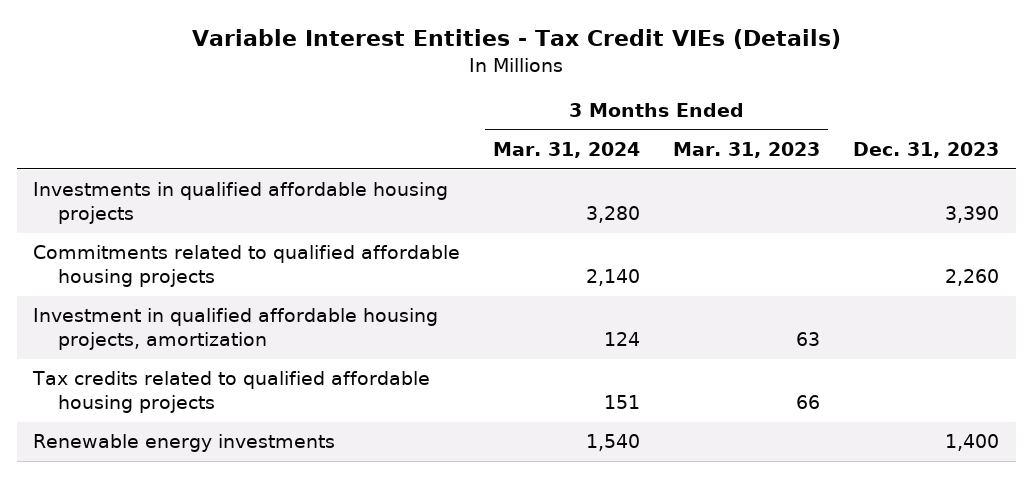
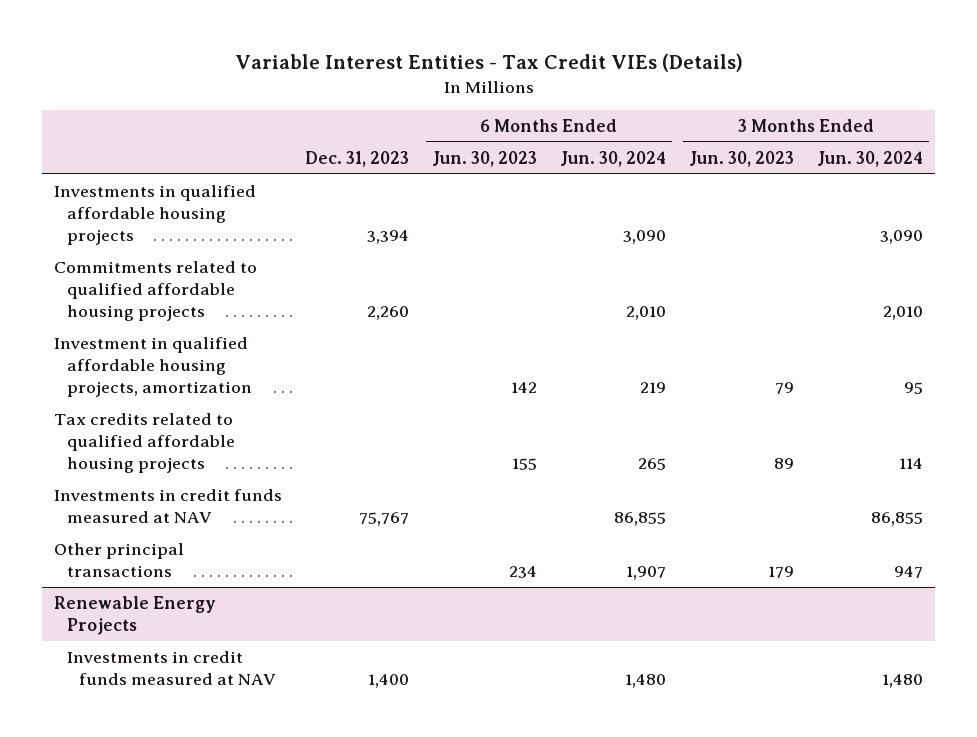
- | 3 Months Ended Mar. 31, 2024 | 3 Months Ended Mar. 31, 2023 | Dec. 31, 2023
+ | Dec. 31, 2023 | 6 Months Ended Jun. 30, 2023 | 6 Months Ended Jun. 30, 2024 | 3 Months Ended Jun. 30, 2023 | 3 Months Ended Jun. 30, 2024
- Investments in qualified affordable housing projects | 3,280 | | 3,390
+ Investments in qualified affordable housing projects | 3,394 | | 3,090 | | 3,090
- Renewable energy investments | 1,540 | | 1,400
+ Investments in credit funds measured at NAV | 75,767 | | 86,855 | | 86,855
+ Other principal transactions | | 234 | 1,907 | 179 | 947
+ Renewable Energy Projects
+ Investments in credit funds measured at NAV | 1,400 | | 1,480 | | 1,480

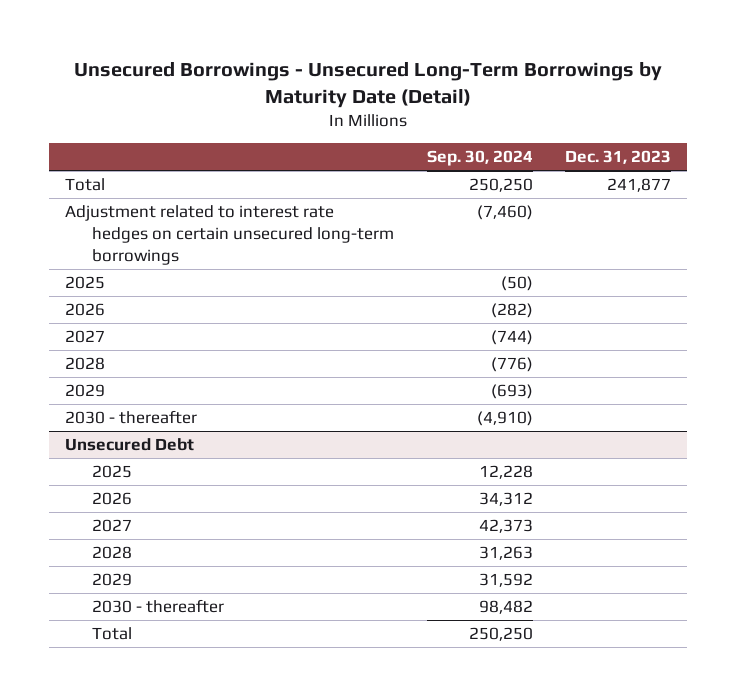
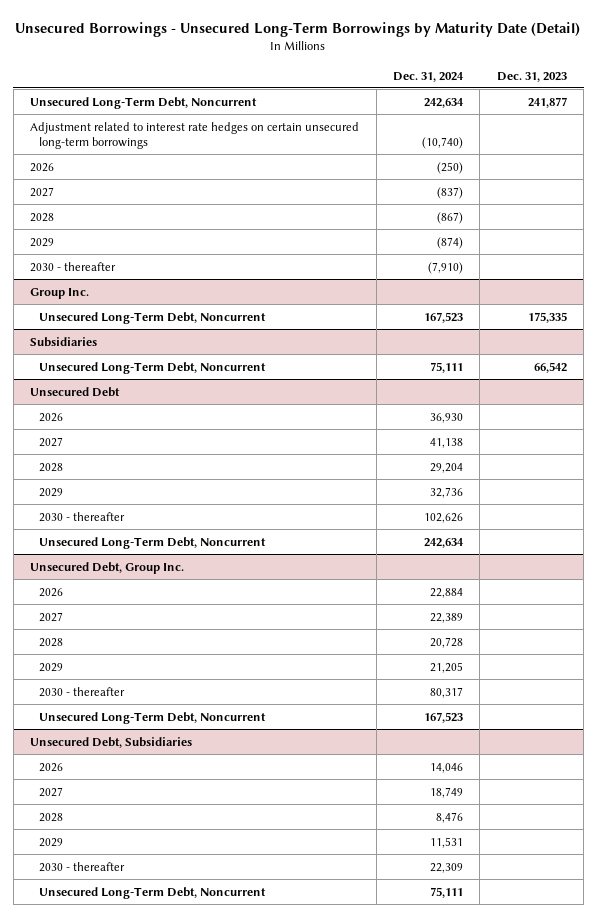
- | Sep. 30, 2024 | Dec. 31, 2023
+ | Dec. 31, 2024 | Dec. 31, 2023
- Total | 250,250 | 241,877
+ Unsecured Long-Term Debt, Noncurrent | 242,634 | 241,877
- 2025 | (50) |
+ Group Inc.
+ Unsecured Long-Term Debt, Noncurrent | 167,523 | 175,335
+ Subsidiaries
+ Unsecured Long-Term Debt, Noncurrent | 75,111 | 66,542
@ Unsecured Debt
- 2025 | 12,228 |
- Total | 250,250 |
+ Unsecured Long-Term Debt, Noncurrent | 242,634 |
+ Unsecured Debt, Group Inc.
+ 2026 | 22,884 |
+ 2027 | 22,389 |
+ 2028 | 20,728 |
+ 2029 | 21,205 |
+ 2030 - thereafter | 80,317 |
+ Unsecured Long-Term Debt, Noncurrent | 167,523 |
+ Unsecured Debt, Subsidiaries
+ 2026 | 14,046 |
+ 2027 | 18,749 |
+ 2028 | 8,476 |
+ 2029 | 11,531 |
+ 2030 - thereafter | 22,309 |
+ Unsecured Long-Term Debt, Noncurrent | 75,111 |

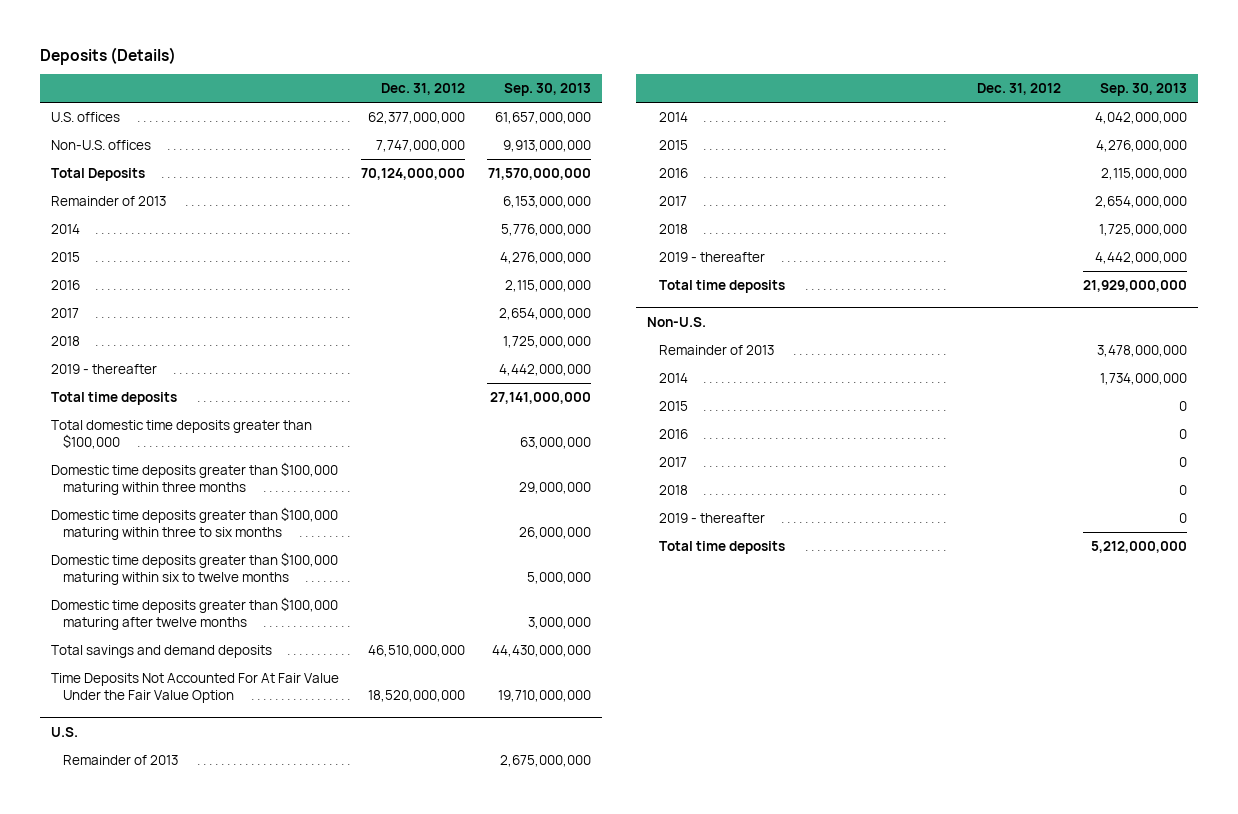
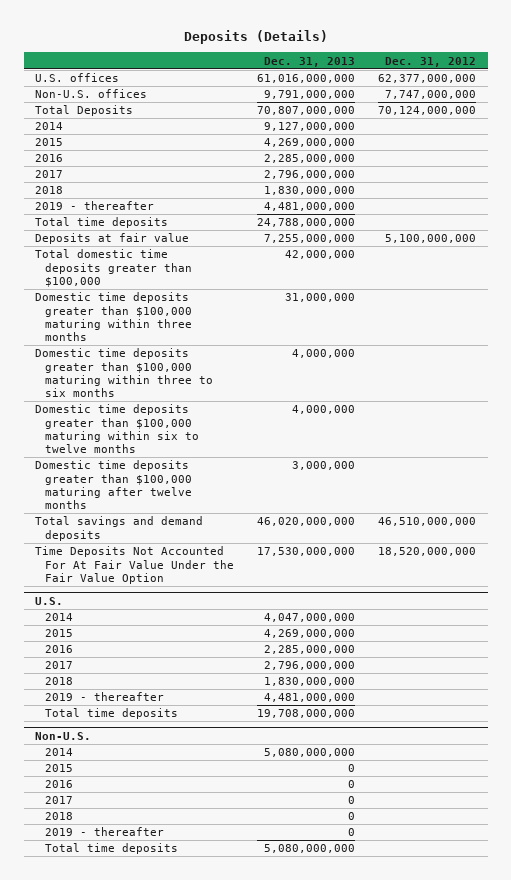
- | Dec. 31, 2012 | Sep. 30, 2013
+ | Dec. 31, 2013 | Dec. 31, 2012
- Remainder of 2013 | | 6,153,000,000
+ Deposits at fair value | 7,255,000,000 | 5,100,000,000
@ U.S.
- Remainder of 2013 | | 2,675,000,000
@ Non-U.S.
- Remainder of 2013 | | 3,478,000,000

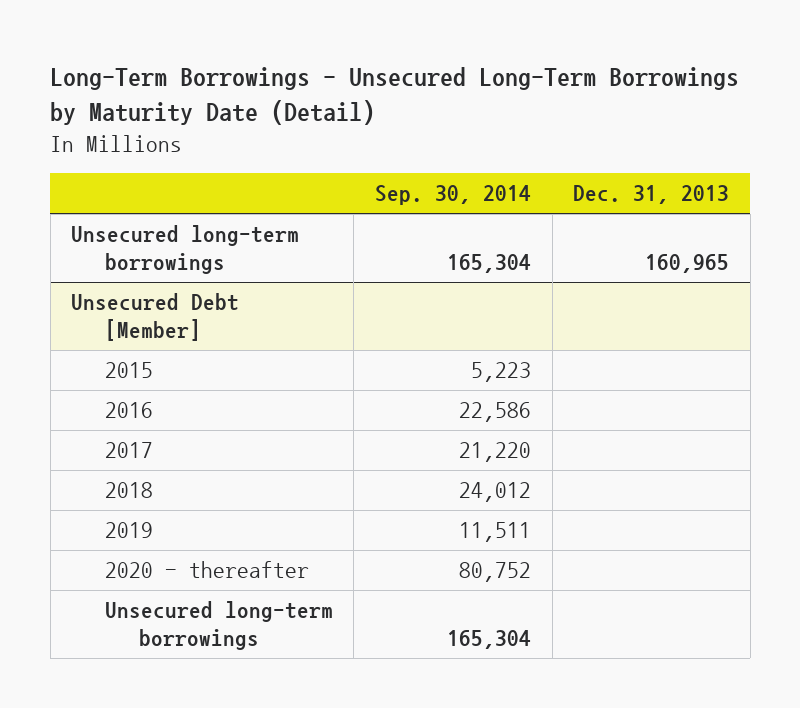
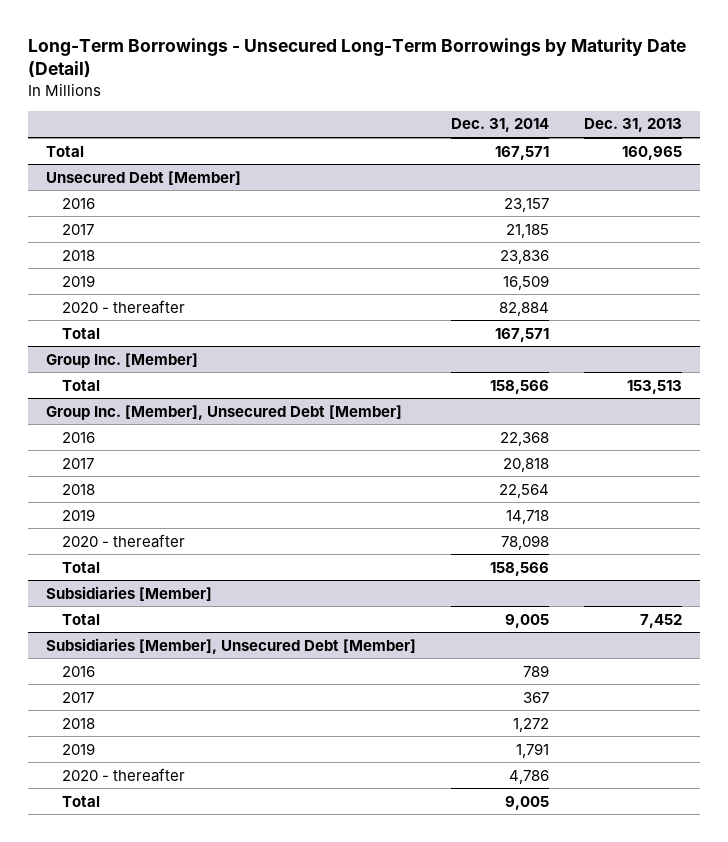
- | Sep. 30, 2014 | Dec. 31, 2013
+ | Dec. 31, 2014 | Dec. 31, 2013
- Unsecured long-term borrowings | 165,304 | 160,965
+ Total | 167,571 | 160,965
@ Unsecured Debt [Member]
- 2015 | 5,223 |
- Unsecured long-term borrowings | 165,304 |
+ Total | 167,571 |
+ Group Inc. [Member]
+ Total | 158,566 | 153,513
+ Group Inc. [Member], Unsecured Debt [Member]
+ 2016 | 22,368 |
+ 2017 | 20,818 |
+ 2018 | 22,564 |
+ 2019 | 14,718 |
+ 2020 - thereafter | 78,098 |
+ Total | 158,566 |
+ Subsidiaries [Member]
+ Total | 9,005 | 7,452
+ Subsidiaries [Member], Unsecured Debt [Member]
+ 2016 | 789 |
+ 2017 | 367 |
+ 2018 | 1,272 |
+ 2019 | 1,791 |
+ 2020 - thereafter | 4,786 |
+ Total | 9,005 |

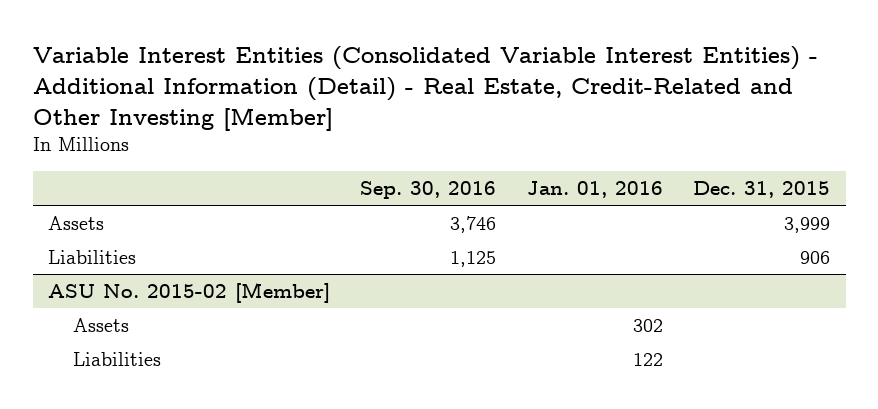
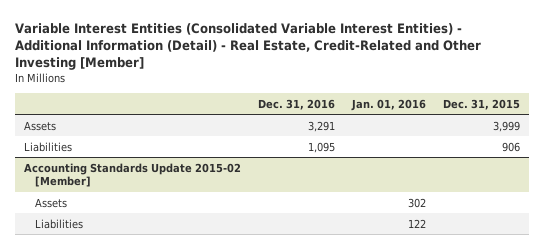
- | Sep. 30, 2016 | Jan. 01, 2016 | Dec. 31, 2015
+ | Dec. 31, 2016 | Jan. 01, 2016 | Dec. 31, 2015
- ASU No. 2015-02 [Member]
+ Accounting Standards Update 2015-02 [Member]

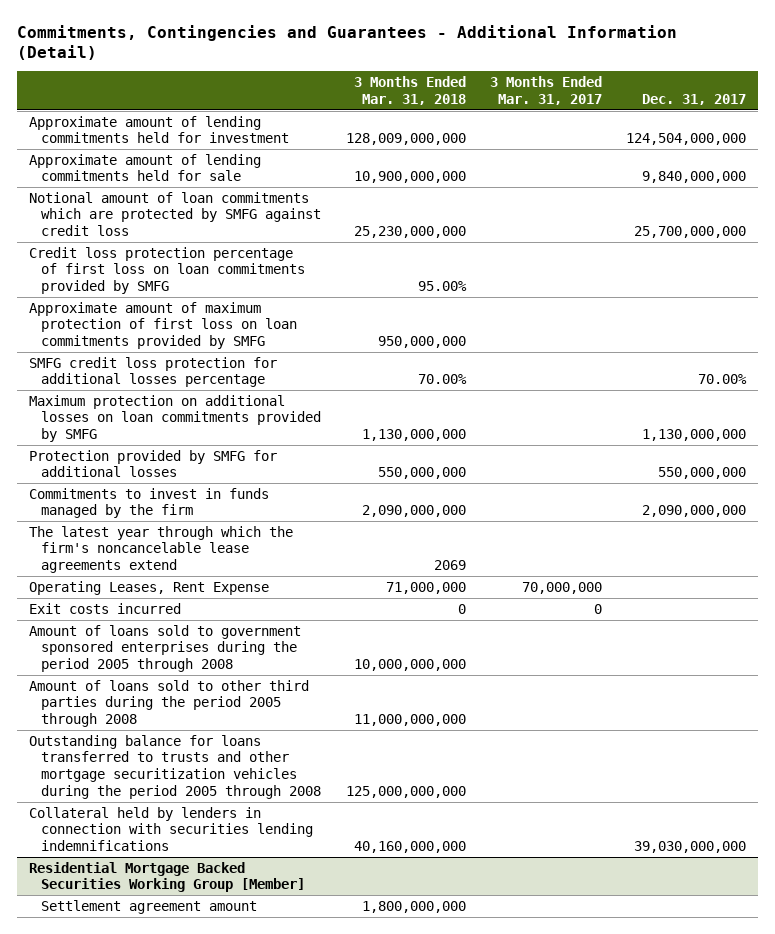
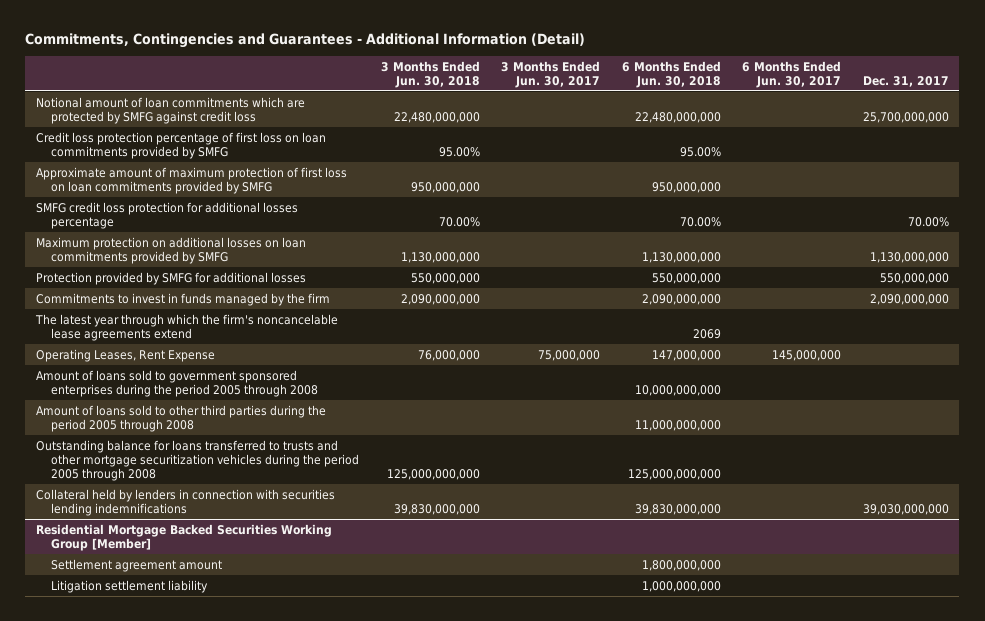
- | 3 Months Ended Mar. 31, 2018 | 3 Months Ended Mar. 31, 2017 | Dec. 31, 2017
+ | 3 Months Ended Jun. 30, 2018 | 3 Months Ended Jun. 30, 2017 | 6 Months Ended Jun. 30, 2018 | 6 Months Ended Jun. 30, 2017 | Dec. 31, 2017
- Approximate amount of lending commitments held for investment | 128,009,000,000 | | 124,504,000,000
- Approximate amount of lending commitments held for sale | 10,900,000,000 | | 9,840,000,000
- Exit costs incurred | 0 | 0 |
@ Residential Mortgage Backed Securities Working Group [Member]
+ Litigation settlement liability | | | 1,000,000,000 | |

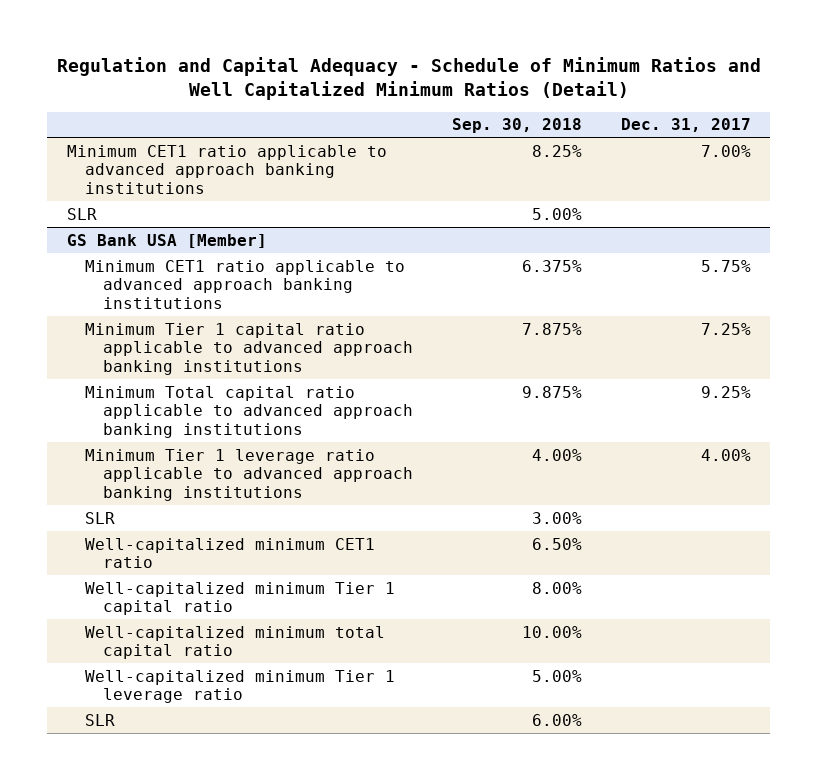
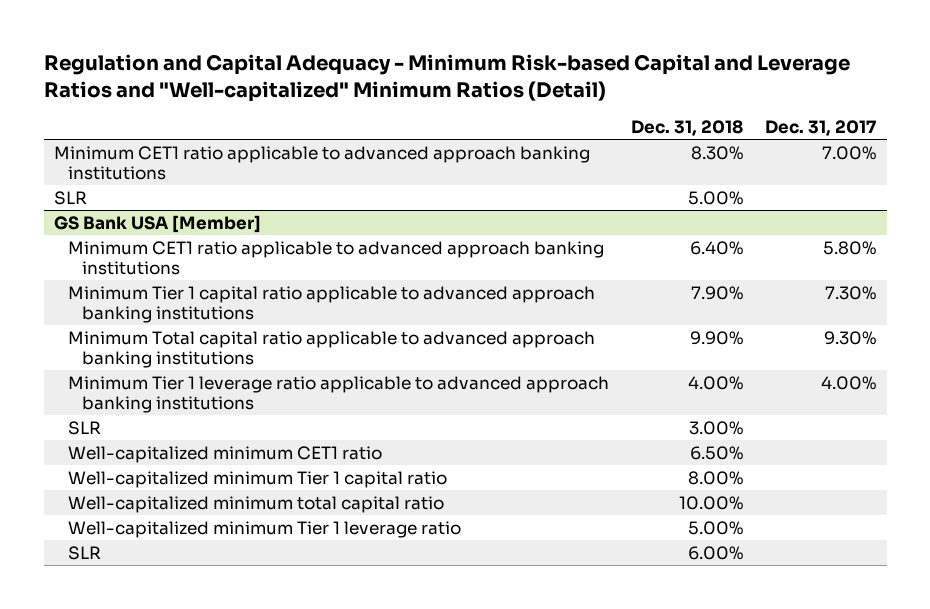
- Regulation and Capital Adequacy - Schedule of Minimum Ratios and Well Capitalized Minimum Ratios (Detail)
+ Regulation and Capital Adequacy - Minimum Risk-based Capital and Leverage Ratios and "Well-capitalized" Minimum Ratios (Detail)
- | Sep. 30, 2018 | Dec. 31, 2017
+ | Dec. 31, 2018 | Dec. 31, 2017
@ GS Bank USA [Member]
- Minimum CET1 ratio applicable to advanced approach banking institutions | 6.375% | 5.75%
- Minimum Tier 1 capital ratio applicable to advanced approach banking institutions | 7.875% | 7.25%
- Minimum Total capital ratio applicable to advanced approach banking institutions | 9.875% | 9.25%
+ Minimum CET1 ratio applicable to advanced approach banking institutions | 6.40% | 5.80%
+ Minimum Tier 1 capital ratio applicable to advanced approach banking institutions | 7.90% | 7.30%
+ Minimum Total capital ratio applicable to advanced approach banking institutions | 9.90% | 9.30%

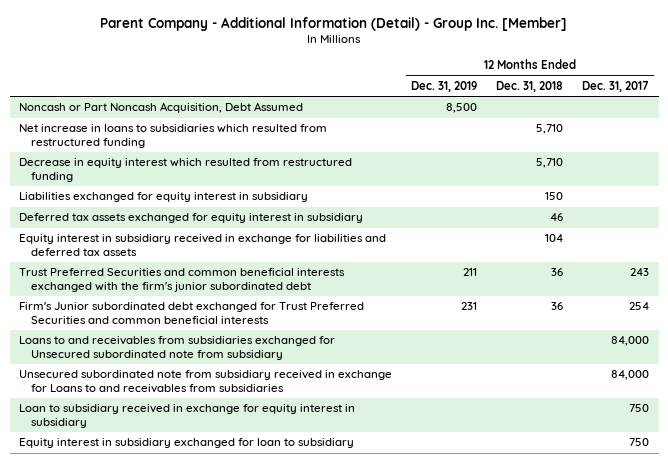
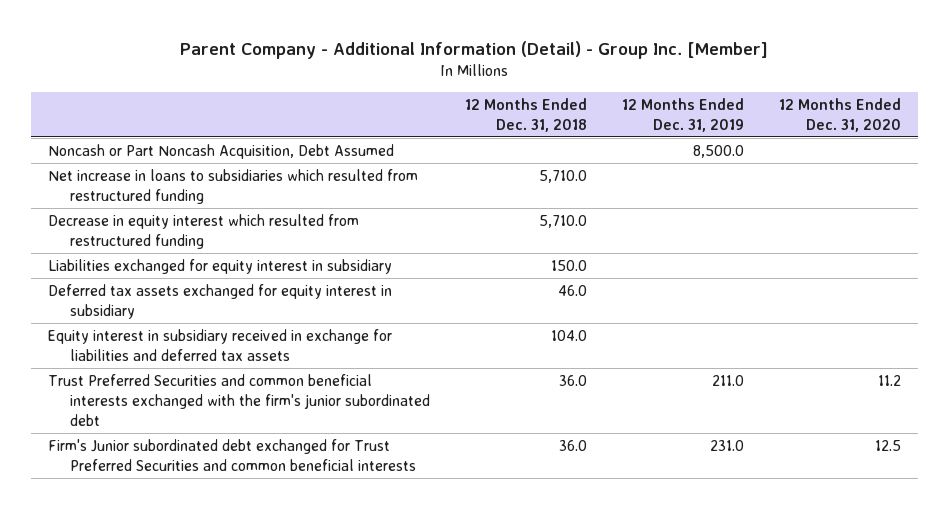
- | 12 Months Ended Dec. 31, 2019 | 12 Months Ended Dec. 31, 2018 | 12 Months Ended Dec. 31, 2017
+ | 12 Months Ended Dec. 31, 2018 | 12 Months Ended Dec. 31, 2019 | 12 Months Ended Dec. 31, 2020
- Noncash or Part Noncash Acquisition, Debt Assumed | 8,500 | |
- Net increase in loans to subsidiaries which resulted from restructured funding | | 5,710 |
- Decrease in equity interest which resulted from restructured funding | | 5,710 |
- Liabilities exchanged for equity interest in subsidiary | | 150 |
- Deferred tax assets exchanged for equity interest in subsidiary | | 46 |
- Equity interest in subsidiary received in exchange for liabilities and deferred tax assets | | 104 |
- Trust Preferred Securities and common beneficial interests exchanged with the firm's junior subordinated debt | 211 | 36 | 243
- Firm's Junior subordinated debt exchanged for Trust Preferred Securities and common beneficial interests | 231 | 36 | 254
- Loans to and receivables from subsidiaries exchanged for Unsecured subordinated note from subsidiary | | | 84,000
- Unsecured subordinated note from subsidiary received in exchange for Loans to and receivables from subsidiaries | | | 84,000
- Loan to subsidiary received in exchange for equity interest in subsidiary | | | 750
- Equity interest in subsidiary exchanged for loan to subsidiary | | | 750
+ Noncash or Part Noncash Acquisition, Debt Assumed | | 8,500.0 |
+ Net increase in loans to subsidiaries which resulted from restructured funding | 5,710.0 | |
+ Decrease in equity interest which resulted from restructured funding | 5,710.0 | |
+ Liabilities exchanged for equity interest in subsidiary | 150.0 | |
+ Deferred tax assets exchanged for equity interest in subsidiary | 46.0 | |
+ Equity interest in subsidiary received in exchange for liabilities and deferred tax assets | 104.0 | |
+ Trust Preferred Securities and common beneficial interests exchanged with the firm's junior subordinated debt | 36.0 | 211.0 | 11.2
+ Firm's Junior subordinated debt exchanged for Trust Preferred Securities and common beneficial interests | 36.0 | 231.0 | 12.5

